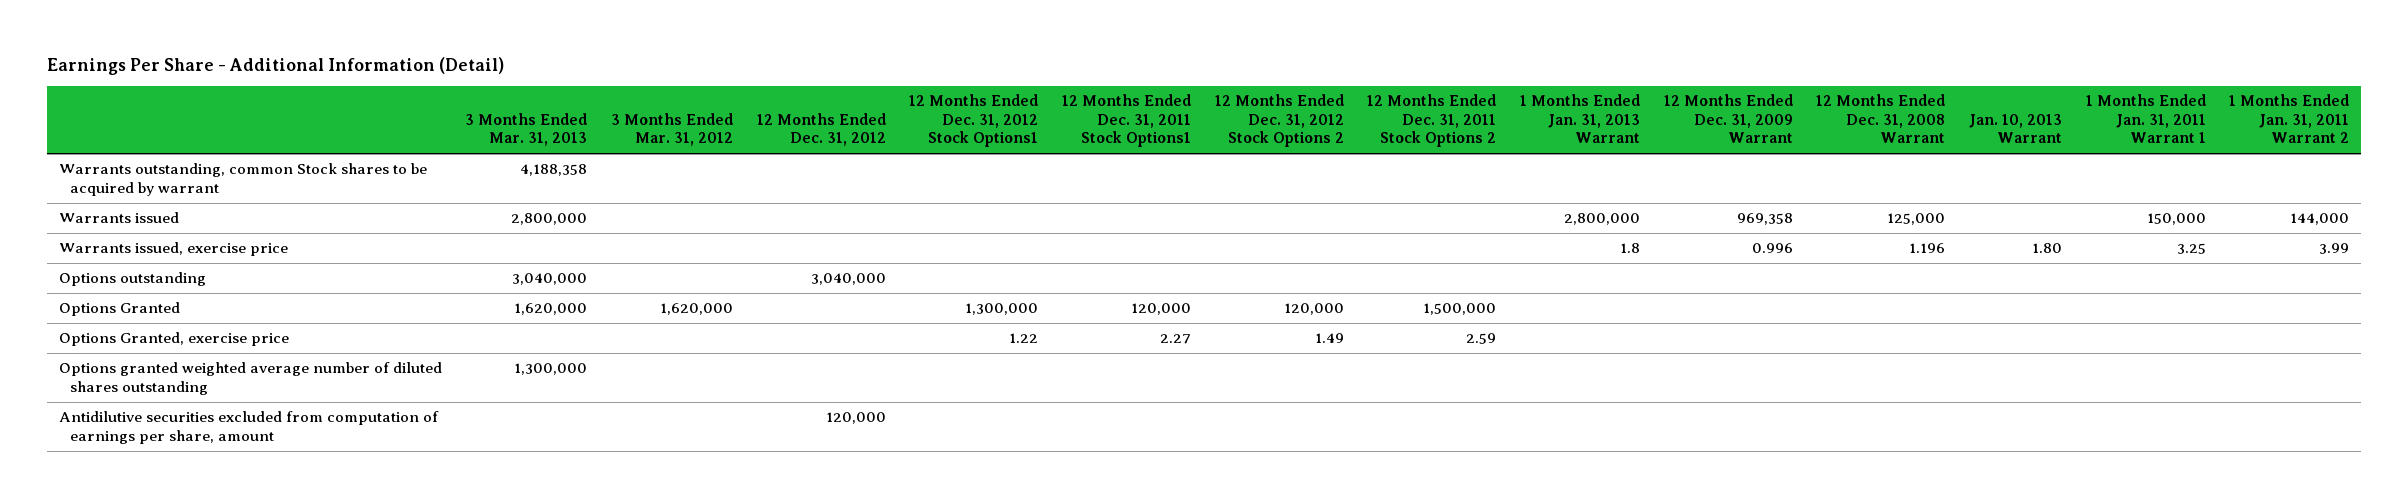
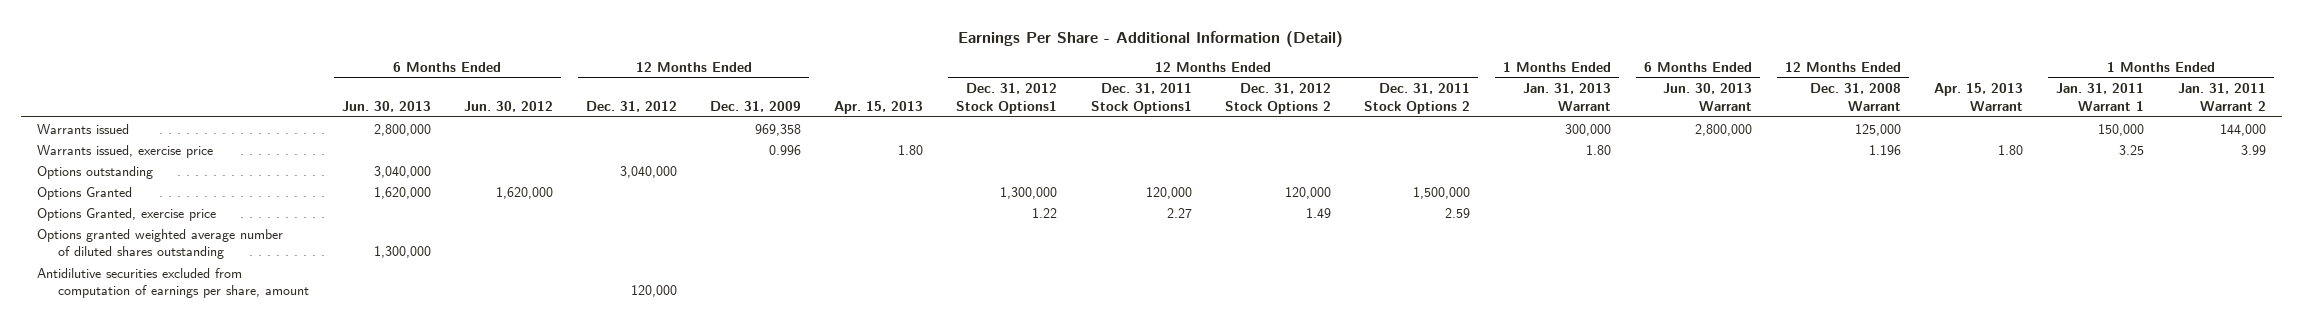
- | 3 Months Ended Mar. 31, 2013 | 3 Months Ended Mar. 31, 2012 | 12 Months Ended Dec. 31, 2012 | 12 Months Ended Dec. 31, 2012 Stock Options1 | 12 Months Ended Dec. 31, 2011 Stock Options1 | 12 Months Ended Dec. 31, 2012 Stock Options 2 | 12 Months Ended Dec. 31, 2011 Stock Options 2 | 1 Months Ended Jan. 31, 2013 Warrant | 12 Months Ended Dec. 31, 2009 Warrant | 12 Months Ended Dec. 31, 2008 Warrant | Jan. 10, 2013 Warrant | 1 Months Ended Jan. 31, 2011 Warrant 1 | 1 Months Ended Jan. 31, 2011 Warrant 2
+ | 6 Months Ended Jun. 30, 2013 | 6 Months Ended Jun. 30, 2012 | 12 Months Ended Dec. 31, 2012 | 12 Months Ended Dec. 31, 2009 | Apr. 15, 2013 | 12 Months Ended Dec. 31, 2012 Stock Options1 | 12 Months Ended Dec. 31, 2011 Stock Options1 | 12 Months Ended Dec. 31, 2012 Stock Options 2 | 12 Months Ended Dec. 31, 2011 Stock Options 2 | 1 Months Ended Jan. 31, 2013 Warrant | 6 Months Ended Jun. 30, 2013 Warrant | 12 Months Ended Dec. 31, 2008 Warrant | Apr. 15, 2013 Warrant | 1 Months Ended Jan. 31, 2011 Warrant 1 | 1 Months Ended Jan. 31, 2011 Warrant 2
- Warrants outstanding, common Stock shares to be acquired by warrant | 4,188,358 | | | | | | | | | | | |
- Warrants issued | 2,800,000 | | | | | | | 2,800,000 | 969,358 | 125,000 | | 150,000 | 144,000
- Warrants issued, exercise price | | | | | | | | 1.8 | 0.996 | 1.196 | 1.80 | 3.25 | 3.99
+ Warrants issued | 2,800,000 | | | 969,358 | | | | | | 300,000 | 2,800,000 | 125,000 | | 150,000 | 144,000
+ Warrants issued, exercise price | | | | 0.996 | 1.80 | | | | | 1.80 | | 1.196 | 1.80 | 3.25 | 3.99

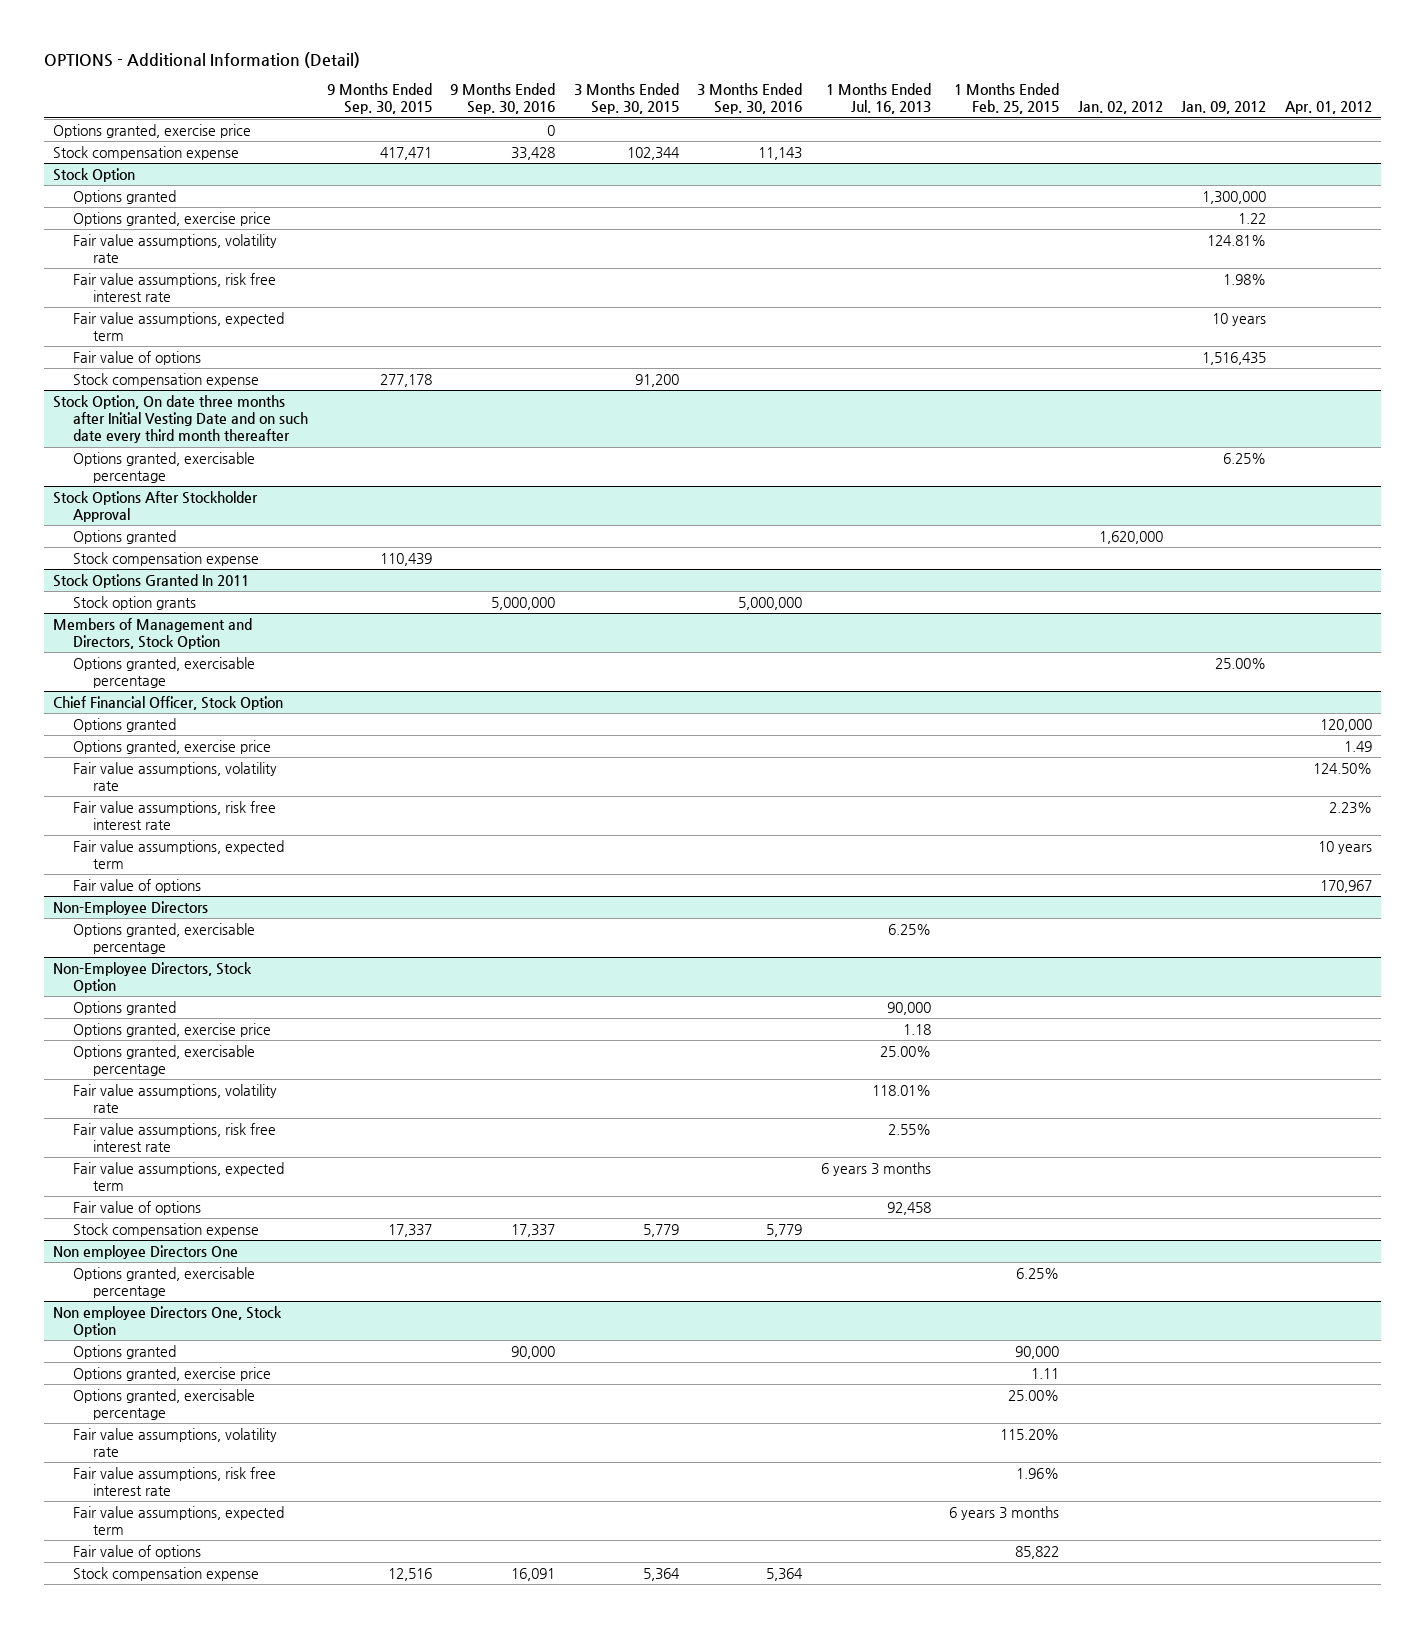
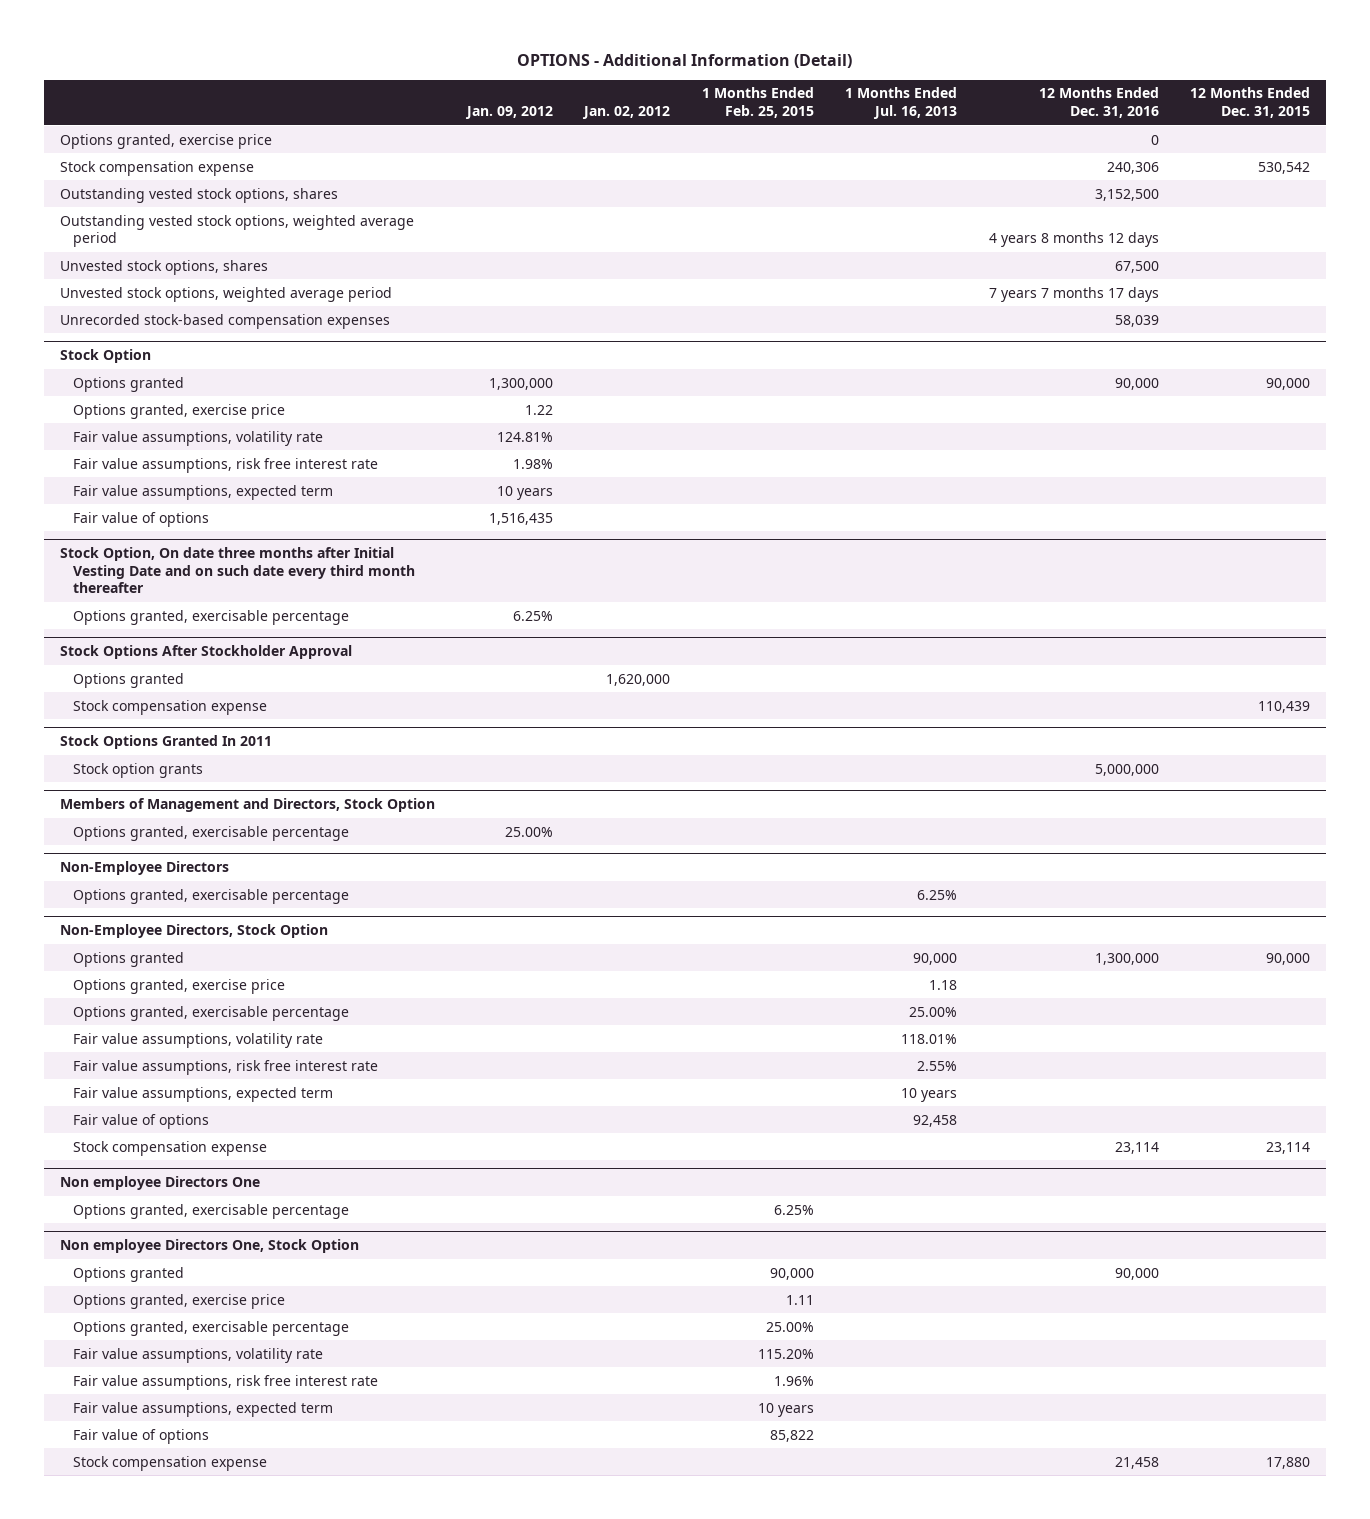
- | 9 Months Ended Sep. 30, 2015 | 9 Months Ended Sep. 30, 2016 | 3 Months Ended Sep. 30, 2015 | 3 Months Ended Sep. 30, 2016 | 1 Months Ended Jul. 16, 2013 | 1 Months Ended Feb. 25, 2015 | Jan. 02, 2012 | Jan. 09, 2012 | Apr. 01, 2012
+ | Jan. 09, 2012 | Jan. 02, 2012 | 1 Months Ended Feb. 25, 2015 | 1 Months Ended Jul. 16, 2013 | 12 Months Ended Dec. 31, 2016 | 12 Months Ended Dec. 31, 2015
+ Outstanding vested stock options, shares | | | | | 3,152,500 |
+ Outstanding vested stock options, weighted average period | | | | | 4 years 8 months 12 days |
+ Unvested stock options, shares | | | | | 67,500 |
+ Unvested stock options, weighted average period | | | | | 7 years 7 months 17 days |
+ Unrecorded stock-based compensation expenses | | | | | 58,039 |
@ Stock Option
- Stock compensation expense | 277,178 | | 91,200 | | | | | |
- Chief Financial Officer, Stock Option
- Options granted | | | | | | | | | 120,000
- Options granted, exercise price | | | | | | | | | 1.49
- Fair value assumptions, volatility rate | | | | | | | | | 124.50%
- Fair value assumptions, risk free interest rate | | | | | | | | | 2.23%
- Fair value assumptions, expected term | | | | | | | | | 10 years
- Fair value of options | | | | | | | | | 170,967
@ Non-Employee Directors, Stock Option
- Fair value assumptions, expected term | | | | | 6 years 3 months | | | |
+ Fair value assumptions, expected term | | | | 10 years | |
@ Non employee Directors One, Stock Option
- Fair value assumptions, expected term | | | | | | 6 years 3 months | | |
+ Fair value assumptions, expected term | | | 10 years | | |

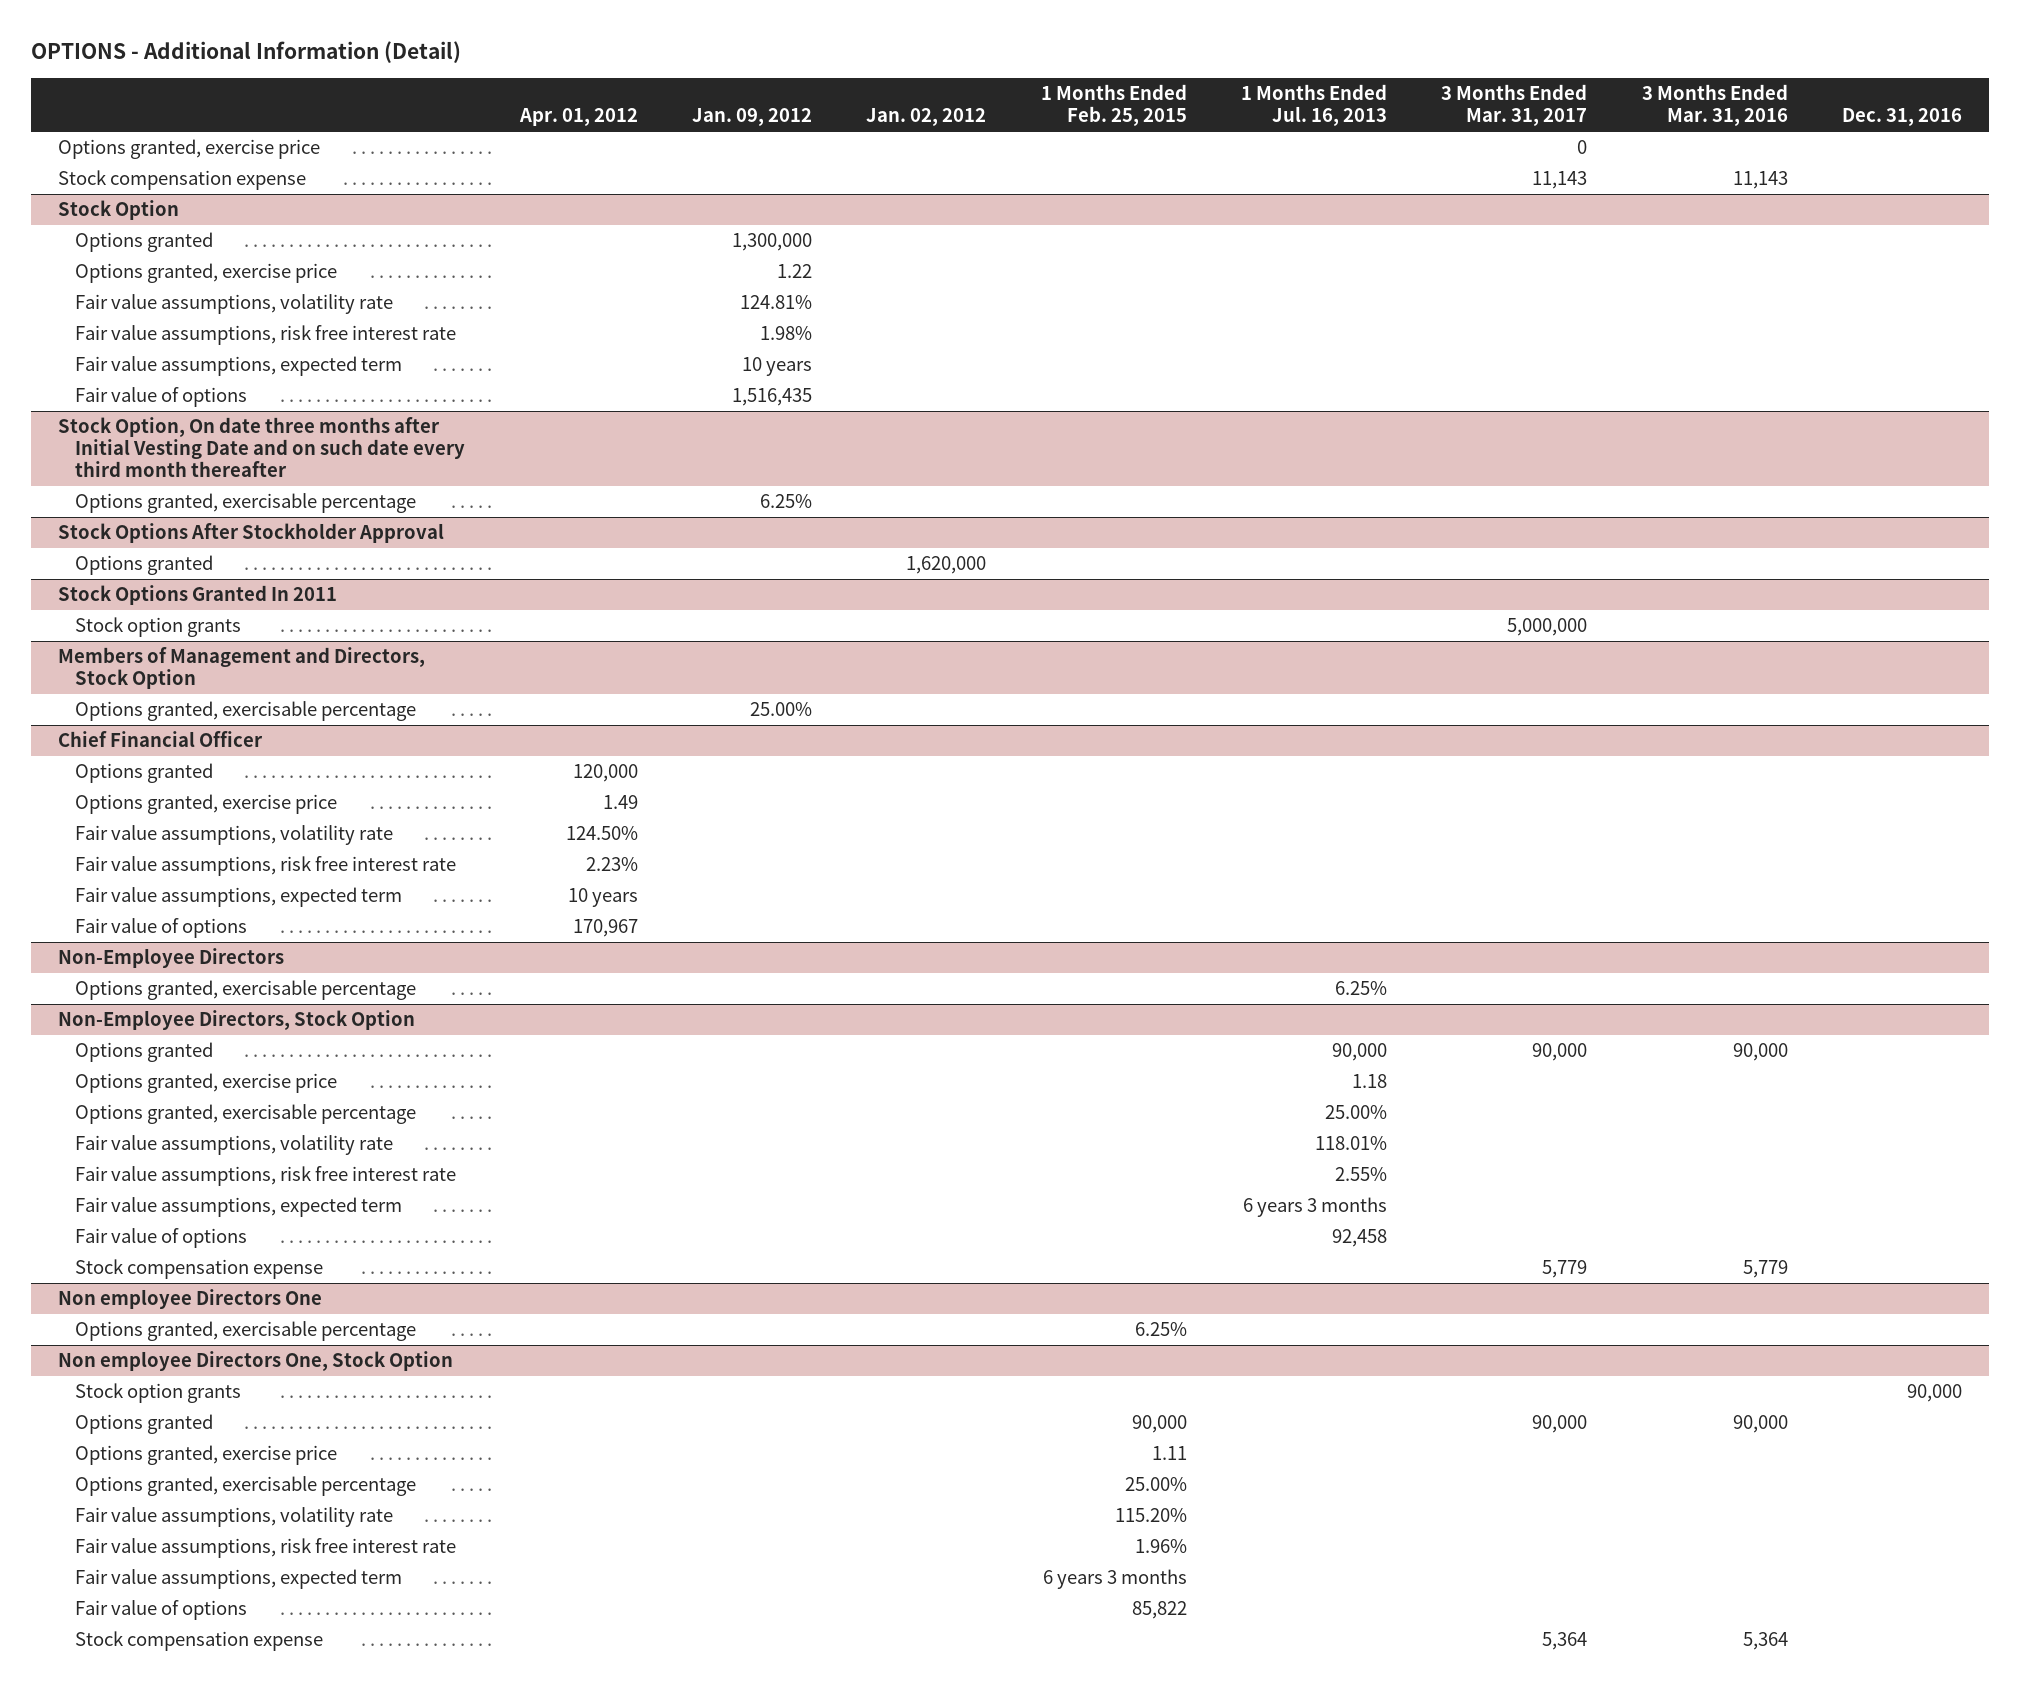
- | Jan. 09, 2012 | Jan. 02, 2012 | 1 Months Ended Feb. 25, 2015 | 1 Months Ended Jul. 16, 2013 | 12 Months Ended Dec. 31, 2016 | 12 Months Ended Dec. 31, 2015
+ | Apr. 01, 2012 | Jan. 09, 2012 | Jan. 02, 2012 | 1 Months Ended Feb. 25, 2015 | 1 Months Ended Jul. 16, 2013 | 3 Months Ended Mar. 31, 2017 | 3 Months Ended Mar. 31, 2016 | Dec. 31, 2016
- Outstanding vested stock options, shares | | | | | 3,152,500 |
- Outstanding vested stock options, weighted average period | | | | | 4 years 8 months 12 days |
- Unvested stock options, shares | | | | | 67,500 |
- Unvested stock options, weighted average period | | | | | 7 years 7 months 17 days |
- Unrecorded stock-based compensation expenses | | | | | 58,039 |
@ Stock Options After Stockholder Approval
- Stock compensation expense | | | | | | 110,439
+ Chief Financial Officer
+ Options granted | 120,000 | | | | | | |
+ Options granted, exercise price | 1.49 | | | | | | |
+ Fair value assumptions, volatility rate | 124.50% | | | | | | |
+ Fair value assumptions, risk free interest rate | 2.23% | | | | | | |
+ Fair value assumptions, expected term | 10 years | | | | | | |
+ Fair value of options | 170,967 | | | | | | |
@ Non-Employee Directors, Stock Option
- Fair value assumptions, expected term | | | | 10 years | |
+ Fair value assumptions, expected term | | | | | 6 years 3 months | | |
@ Non employee Directors One, Stock Option
+ Stock option grants | | | | | | | | 90,000
- Fair value assumptions, expected term | | | 10 years | | |
+ Fair value assumptions, expected term | | | | 6 years 3 months | | | |

